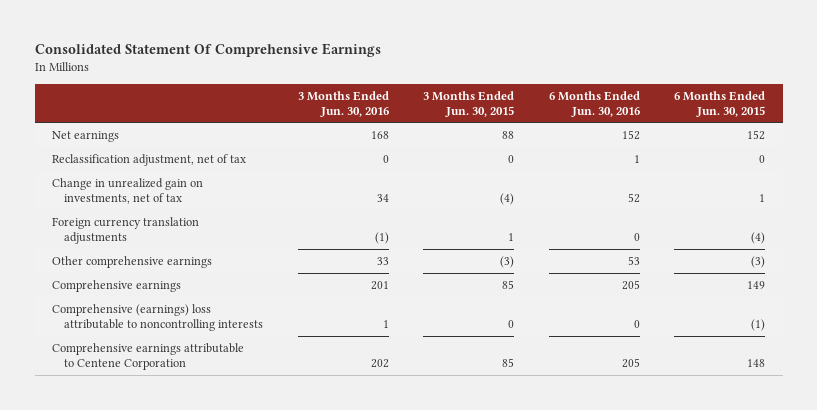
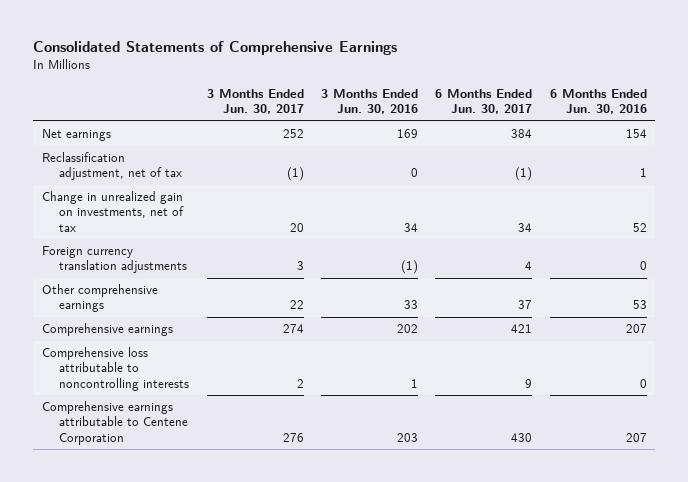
- Consolidated Statement Of Comprehensive Earnings
+ Consolidated Statements of Comprehensive Earnings
- | 3 Months Ended Jun. 30, 2016 | 3 Months Ended Jun. 30, 2015 | 6 Months Ended Jun. 30, 2016 | 6 Months Ended Jun. 30, 2015
+ | 3 Months Ended Jun. 30, 2017 | 3 Months Ended Jun. 30, 2016 | 6 Months Ended Jun. 30, 2017 | 6 Months Ended Jun. 30, 2016
- Net earnings | 168 | 88 | 152 | 152
+ Net earnings | 252 | 169 | 384 | 154
- Comprehensive earnings | 201 | 85 | 205 | 149
- Comprehensive (earnings) loss attributable to noncontrolling interests | 1 | 0 | 0 | (1)
- Comprehensive earnings attributable to Centene Corporation | 202 | 85 | 205 | 148
+ Comprehensive earnings | 274 | 202 | 421 | 207
+ Comprehensive loss attributable to noncontrolling interests | 2 | 1 | 9 | 0
+ Comprehensive earnings attributable to Centene Corporation | 276 | 203 | 430 | 207

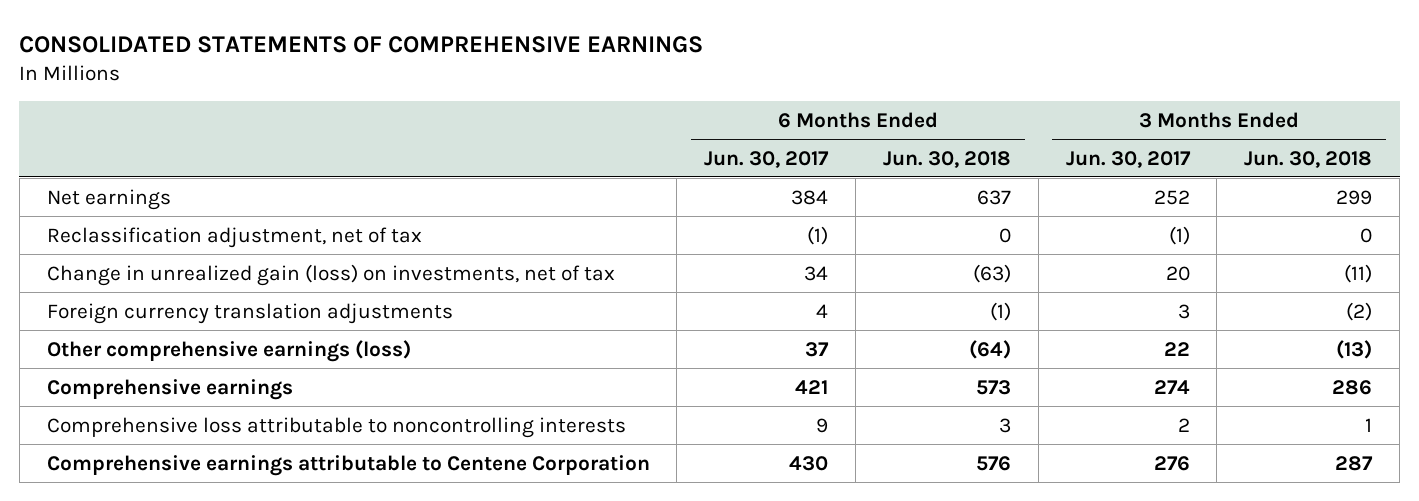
- Consolidated Statements of Comprehensive Earnings
+ CONSOLIDATED STATEMENTS OF COMPREHENSIVE EARNINGS
- | 3 Months Ended Jun. 30, 2017 | 3 Months Ended Jun. 30, 2016 | 6 Months Ended Jun. 30, 2017 | 6 Months Ended Jun. 30, 2016
+ | 6 Months Ended Jun. 30, 2017 | 6 Months Ended Jun. 30, 2018 | 3 Months Ended Jun. 30, 2017 | 3 Months Ended Jun. 30, 2018
- Change in unrealized gain on investments, net of tax | 20 | 34 | 34 | 52
+ Change in unrealized gain (loss) on investments, net of tax | 34 | (63) | 20 | (11)
- Other comprehensive earnings | 22 | 33 | 37 | 53
+ Other comprehensive earnings (loss) | 37 | (64) | 22 | (13)

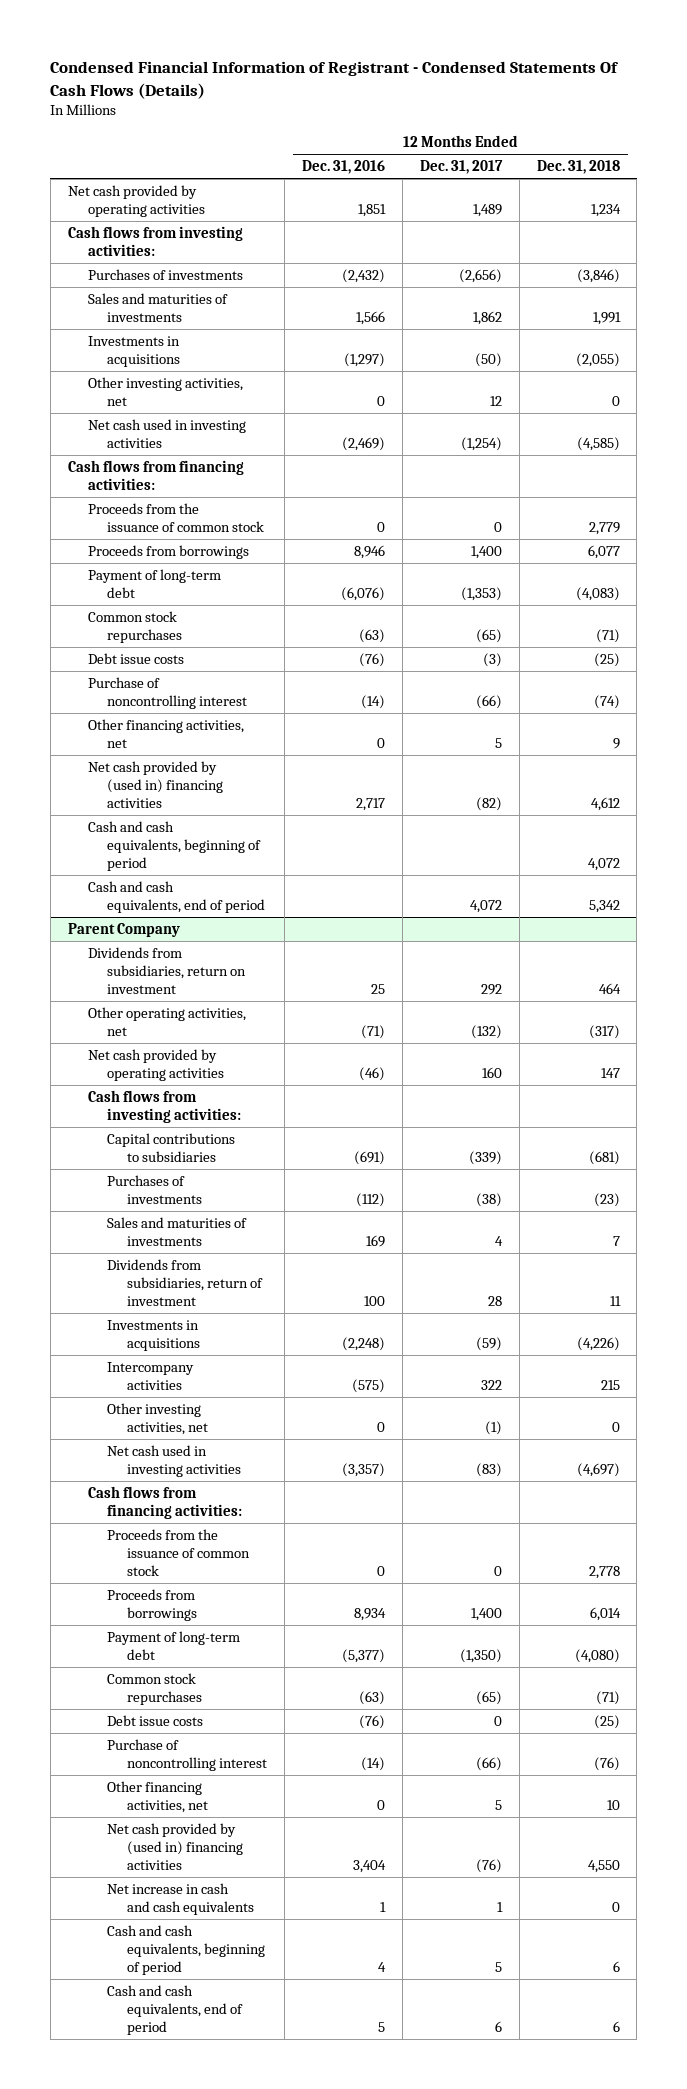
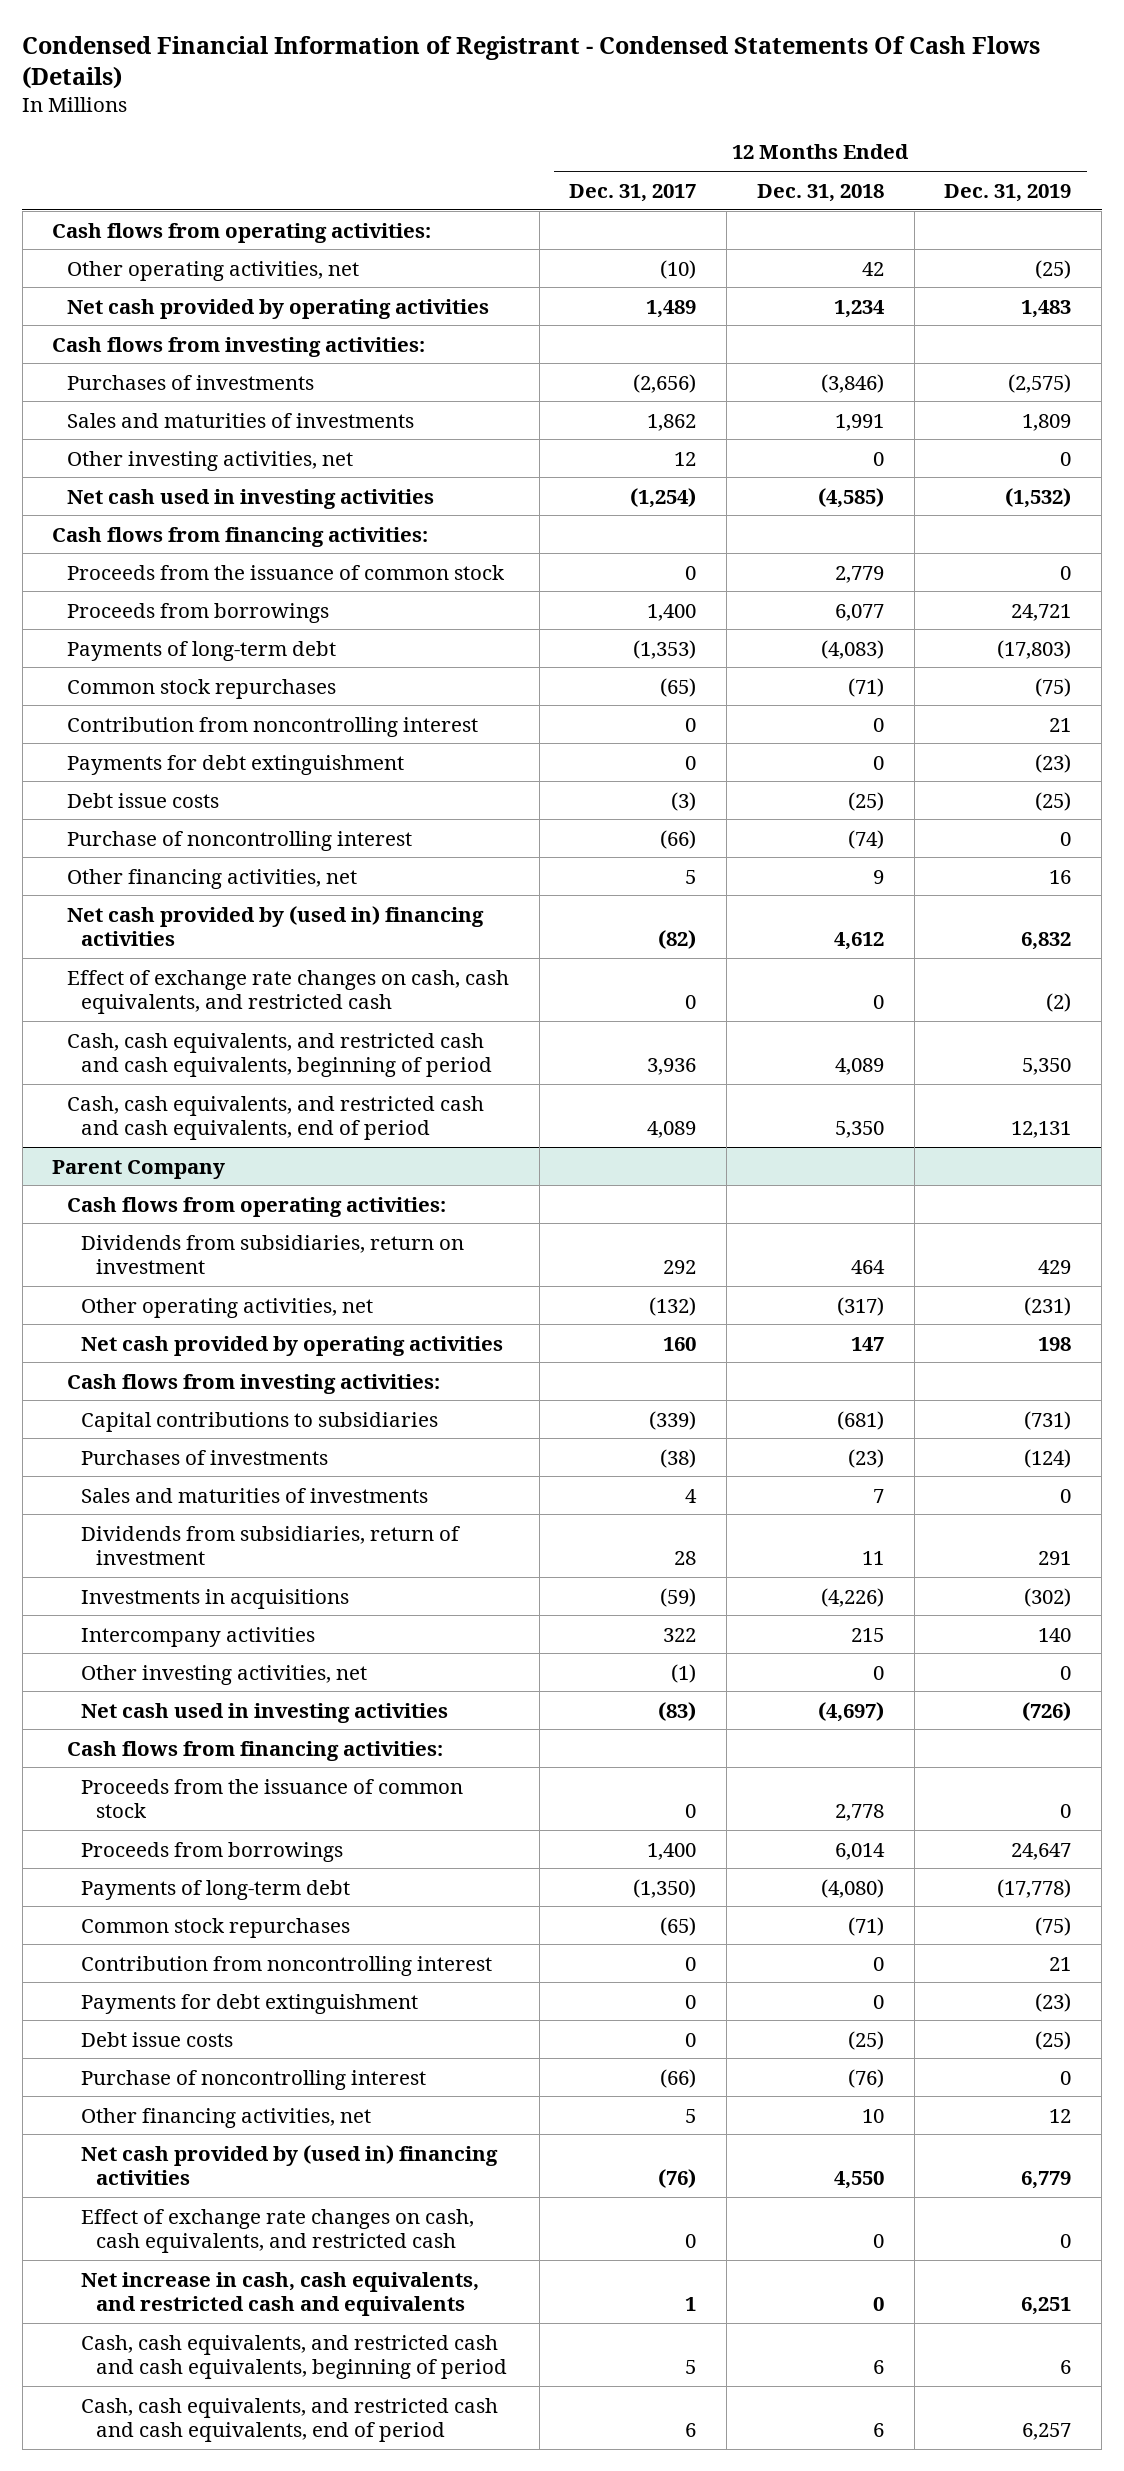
- | 12 Months Ended Dec. 31, 2016 | 12 Months Ended Dec. 31, 2017 | 12 Months Ended Dec. 31, 2018
+ | 12 Months Ended Dec. 31, 2017 | 12 Months Ended Dec. 31, 2018 | 12 Months Ended Dec. 31, 2019
+ Cash flows from operating activities:
+ Other operating activities, net | (10) | 42 | (25)
- Investments in acquisitions | (1,297) | (50) | (2,055)
- Payment of long-term debt | (6,076) | (1,353) | (4,083)
+ Payments of long-term debt | (1,353) | (4,083) | (17,803)
+ Contribution from noncontrolling interest | 0 | 0 | 21
+ Payments for debt extinguishment | 0 | 0 | (23)
- Cash and cash equivalents, beginning of period | | | 4,072
- Cash and cash equivalents, end of period | | 4,072 | 5,342
+ Effect of exchange rate changes on cash, cash equivalents, and restricted cash | 0 | 0 | (2)
+ Cash, cash equivalents, and restricted cash and cash equivalents, beginning of period | 3,936 | 4,089 | 5,350
+ Cash, cash equivalents, and restricted cash and cash equivalents, end of period | 4,089 | 5,350 | 12,131
@ Parent Company
+ Cash flows from operating activities:
- Payment of long-term debt | (5,377) | (1,350) | (4,080)
+ Payments of long-term debt | (1,350) | (4,080) | (17,778)
+ Contribution from noncontrolling interest | 0 | 0 | 21
+ Payments for debt extinguishment | 0 | 0 | (23)
- Net increase in cash and cash equivalents | 1 | 1 | 0
- Cash and cash equivalents, beginning of period | 4 | 5 | 6
- Cash and cash equivalents, end of period | 5 | 6 | 6
+ Effect of exchange rate changes on cash, cash equivalents, and restricted cash | 0 | 0 | 0
+ Net increase in cash, cash equivalents, and restricted cash and equivalents | 1 | 0 | 6,251
+ Cash, cash equivalents, and restricted cash and cash equivalents, beginning of period | 5 | 6 | 6
+ Cash, cash equivalents, and restricted cash and cash equivalents, end of period | 6 | 6 | 6,257

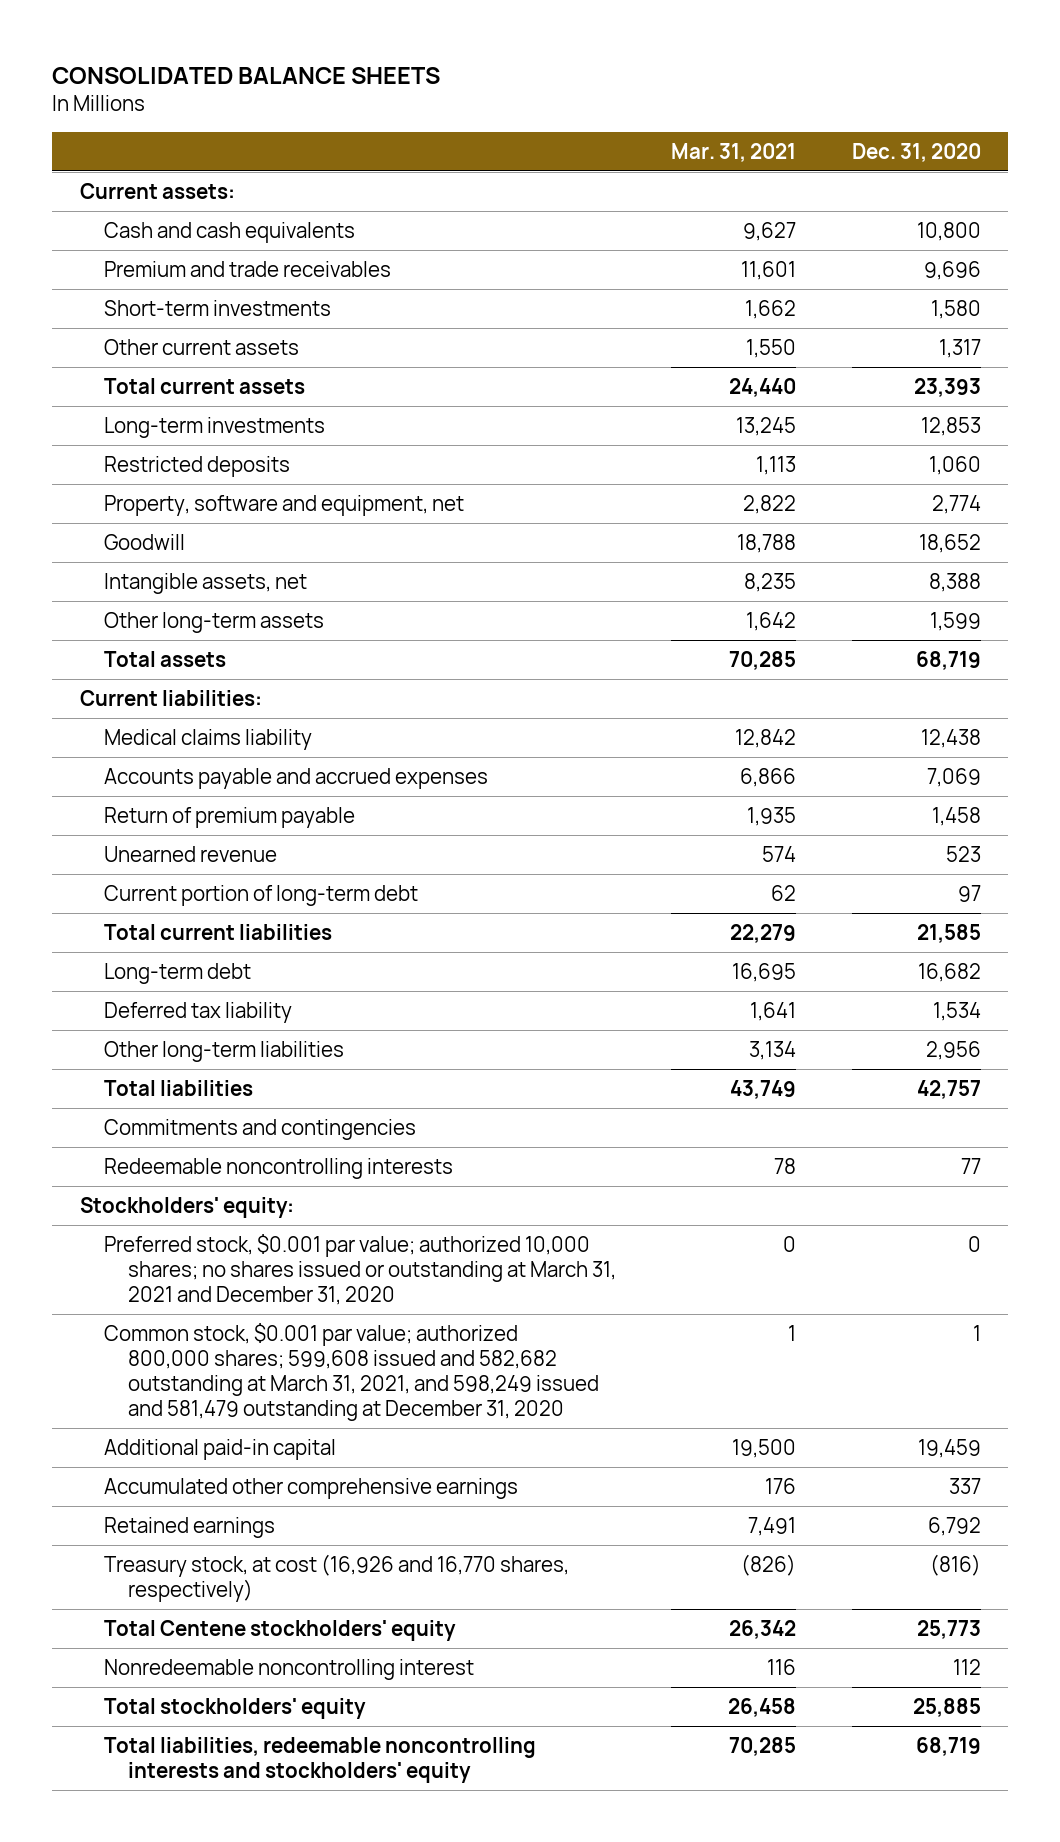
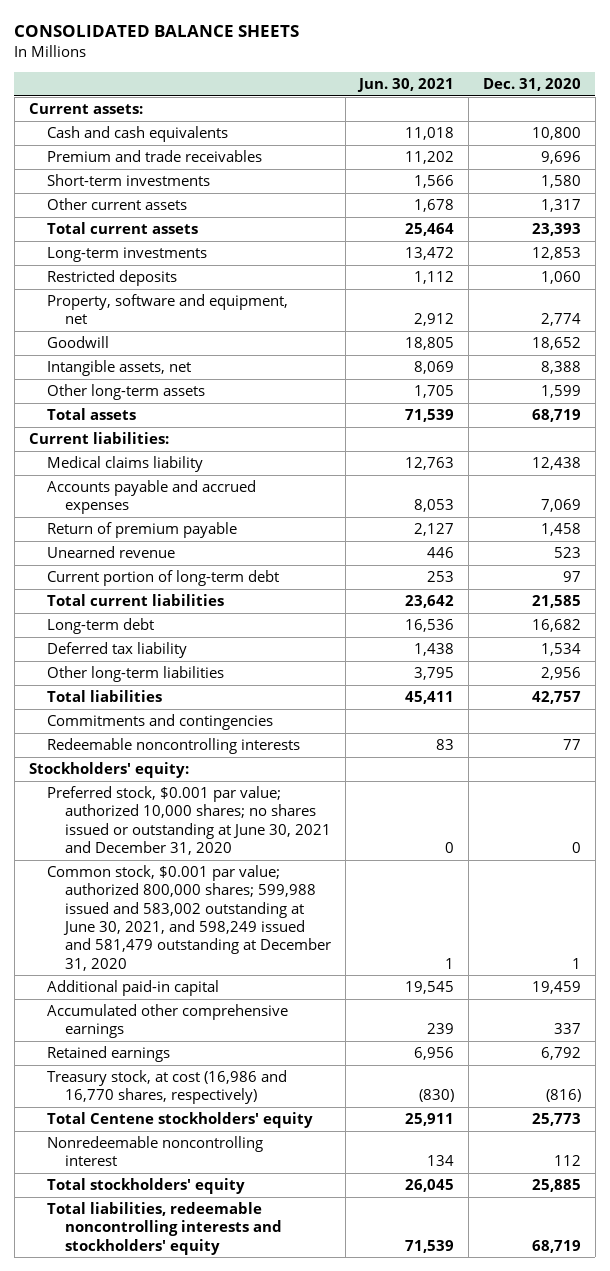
- | Mar. 31, 2021 | Dec. 31, 2020
+ | Jun. 30, 2021 | Dec. 31, 2020
- Preferred stock, $0.001 par value; authorized 10,000 shares; no shares issued or outstanding at March 31, 2021 and December 31, 2020 | 0 | 0
- Common stock, $0.001 par value; authorized 800,000 shares; 599,608 issued and 582,682 outstanding at March 31, 2021, and 598,249 issued and 581,479 outstanding at December 31, 2020 | 1 | 1
+ Preferred stock, $0.001 par value; authorized 10,000 shares; no shares issued or outstanding at June 30, 2021 and December 31, 2020 | 0 | 0
+ Common stock, $0.001 par value; authorized 800,000 shares; 599,988 issued and 583,002 outstanding at June 30, 2021, and 598,249 issued and 581,479 outstanding at December 31, 2020 | 1 | 1
- Treasury stock, at cost (16,926 and 16,770 shares, respectively) | (826) | (816)
+ Treasury stock, at cost (16,986 and 16,770 shares, respectively) | (830) | (816)

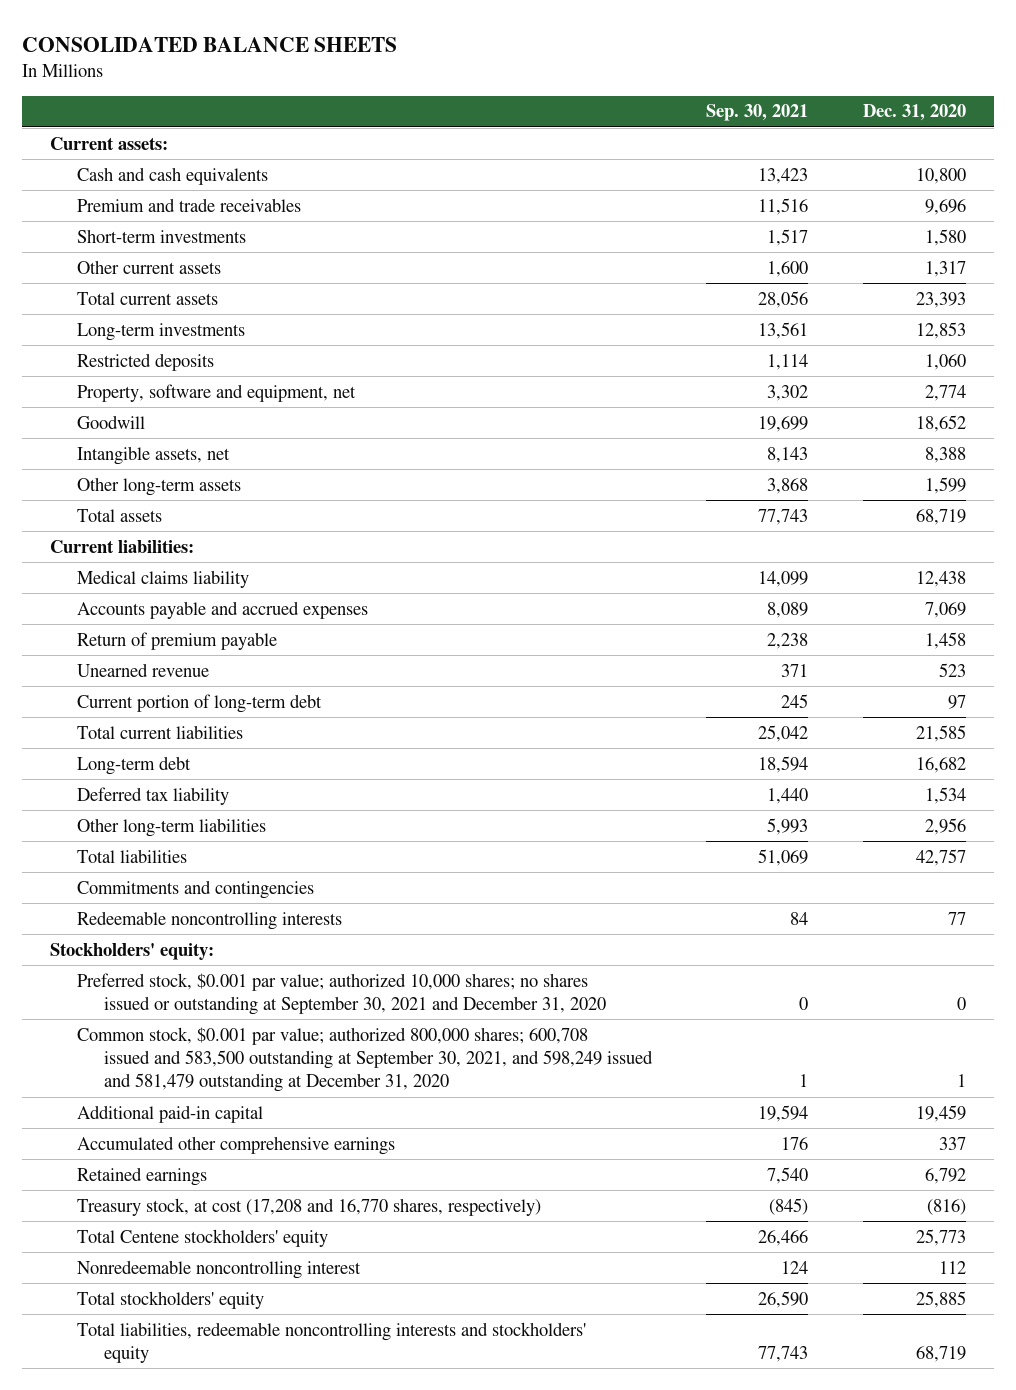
- | Jun. 30, 2021 | Dec. 31, 2020
+ | Sep. 30, 2021 | Dec. 31, 2020
- Preferred stock, $0.001 par value; authorized 10,000 shares; no shares issued or outstanding at June 30, 2021 and December 31, 2020 | 0 | 0
- Common stock, $0.001 par value; authorized 800,000 shares; 599,988 issued and 583,002 outstanding at June 30, 2021, and 598,249 issued and 581,479 outstanding at December 31, 2020 | 1 | 1
+ Preferred stock, $0.001 par value; authorized 10,000 shares; no shares issued or outstanding at September 30, 2021 and December 31, 2020 | 0 | 0
+ Common stock, $0.001 par value; authorized 800,000 shares; 600,708 issued and 583,500 outstanding at September 30, 2021, and 598,249 issued and 581,479 outstanding at December 31, 2020 | 1 | 1
- Treasury stock, at cost (16,986 and 16,770 shares, respectively) | (830) | (816)
+ Treasury stock, at cost (17,208 and 16,770 shares, respectively) | (845) | (816)

